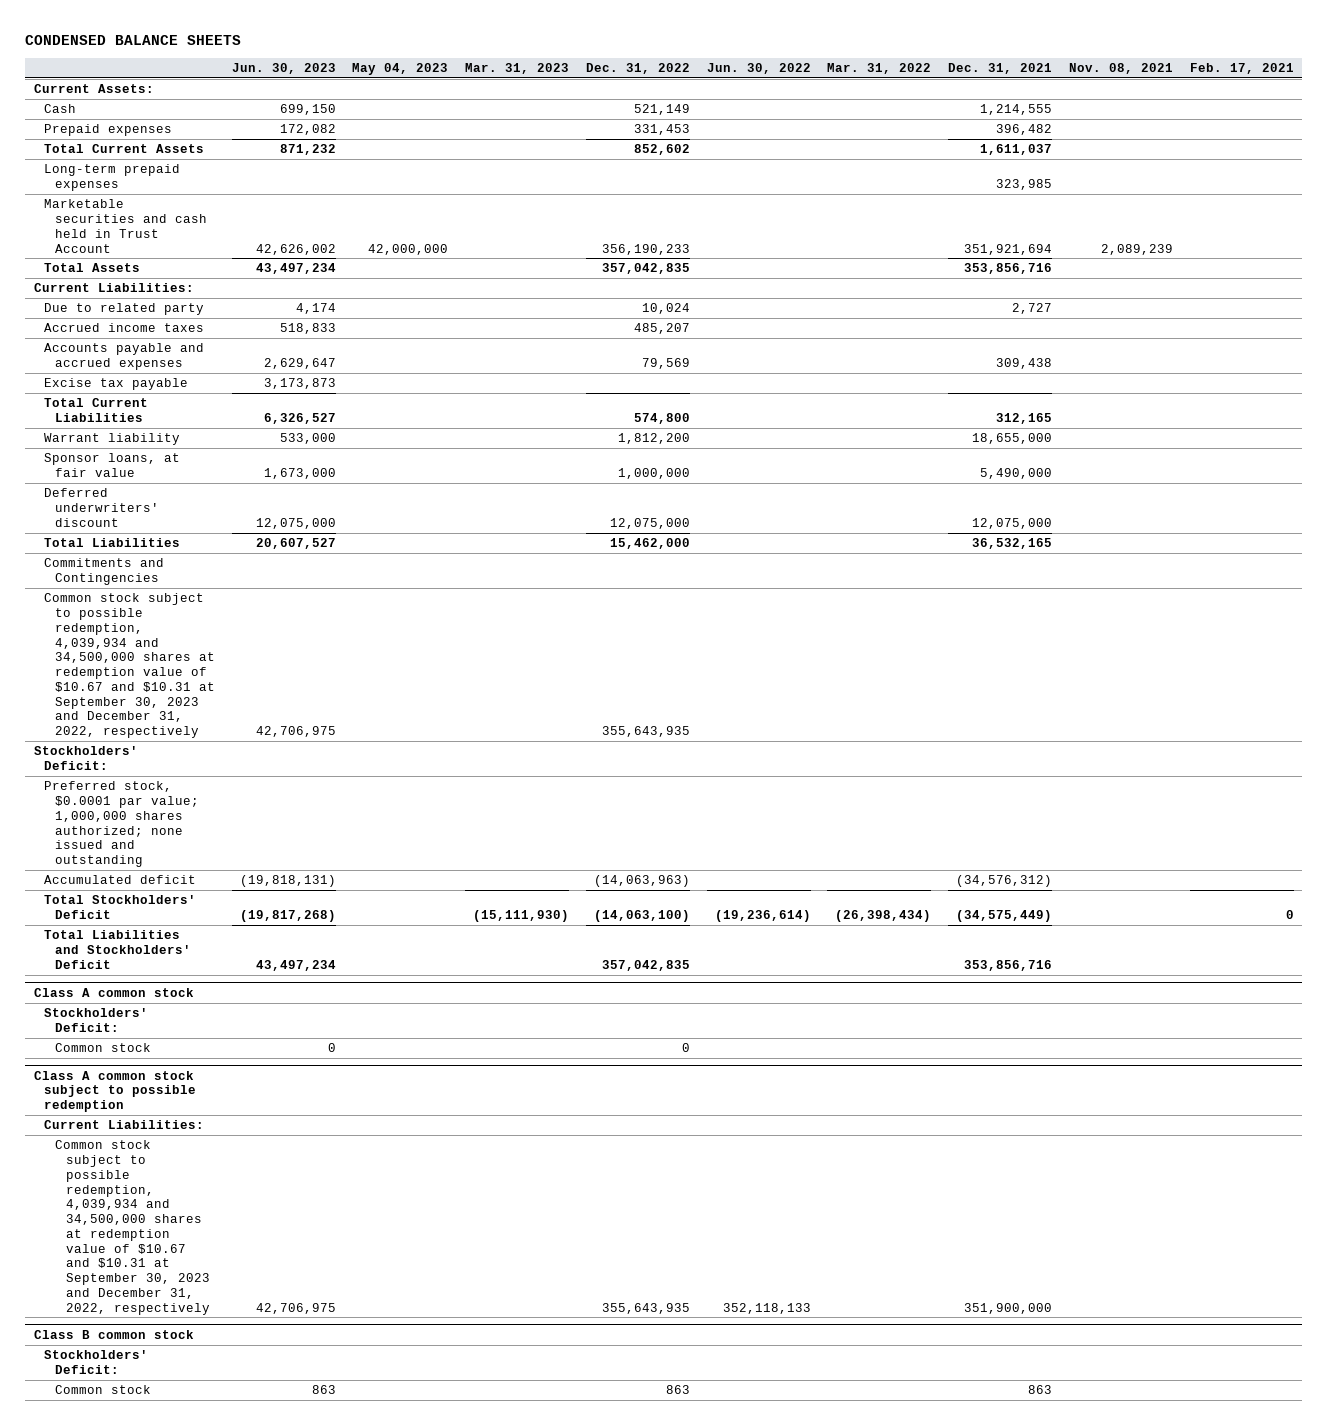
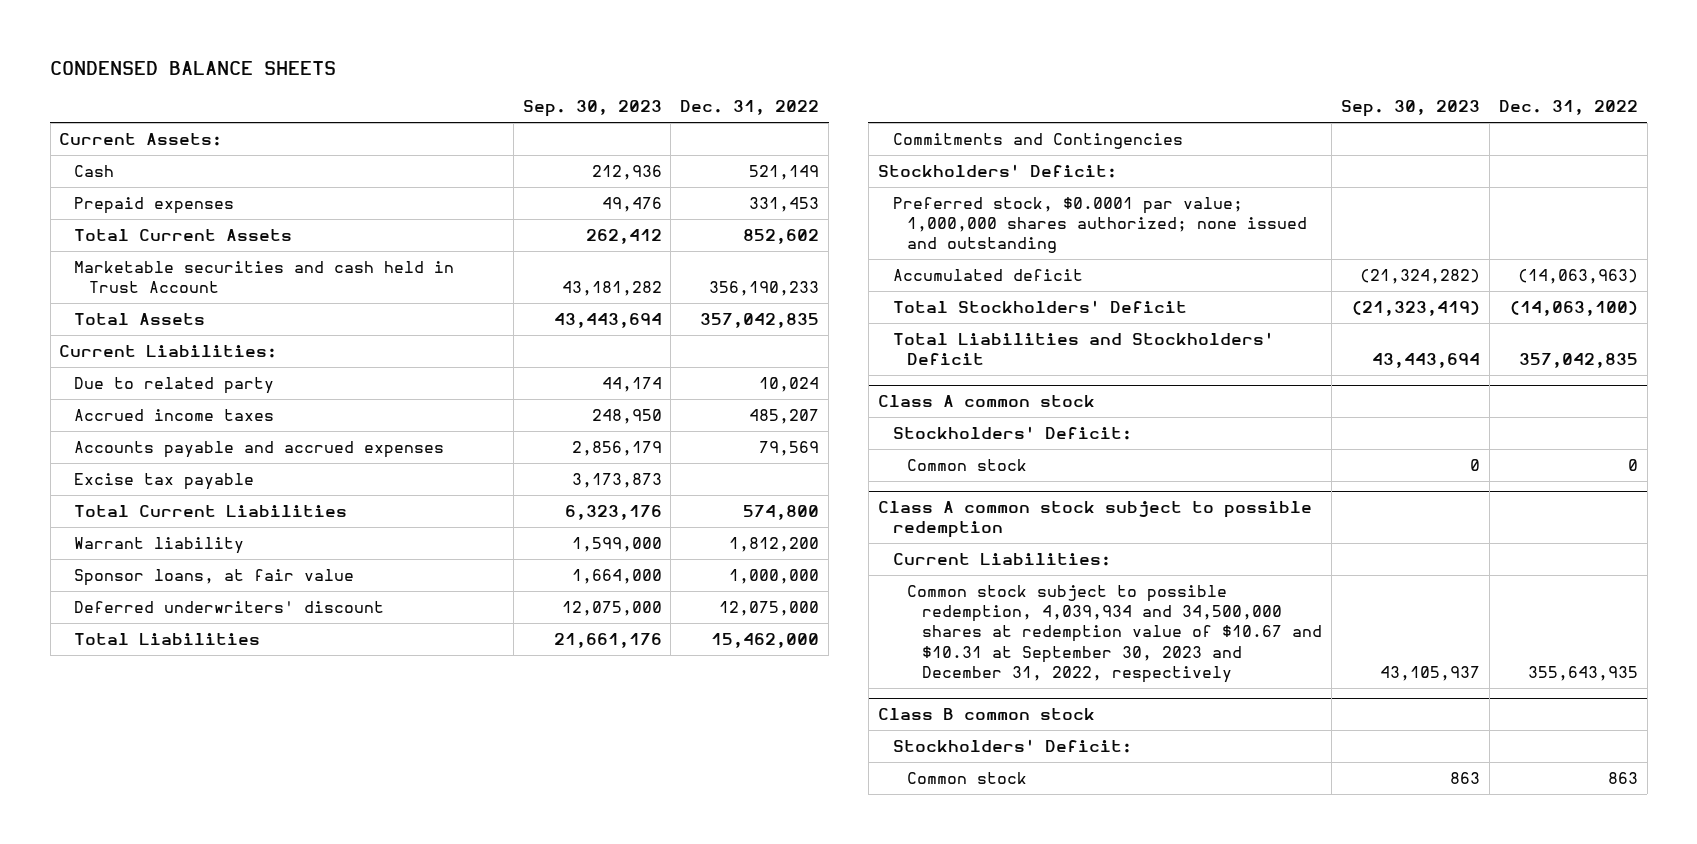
- | Jun. 30, 2023 | May 04, 2023 | Mar. 31, 2023 | Dec. 31, 2022 | Jun. 30, 2022 | Mar. 31, 2022 | Dec. 31, 2021 | Nov. 08, 2021 | Feb. 17, 2021
+ | Sep. 30, 2023 | Dec. 31, 2022
- Long-term prepaid expenses | | | | | | | 323,985 | |
- Common stock subject to possible redemption, 4,039,934 and 34,500,000 shares at redemption value of $10.67 and $10.31 at September 30, 2023 and December 31, 2022, respectively | 42,706,975 | | | 355,643,935 | | | | |

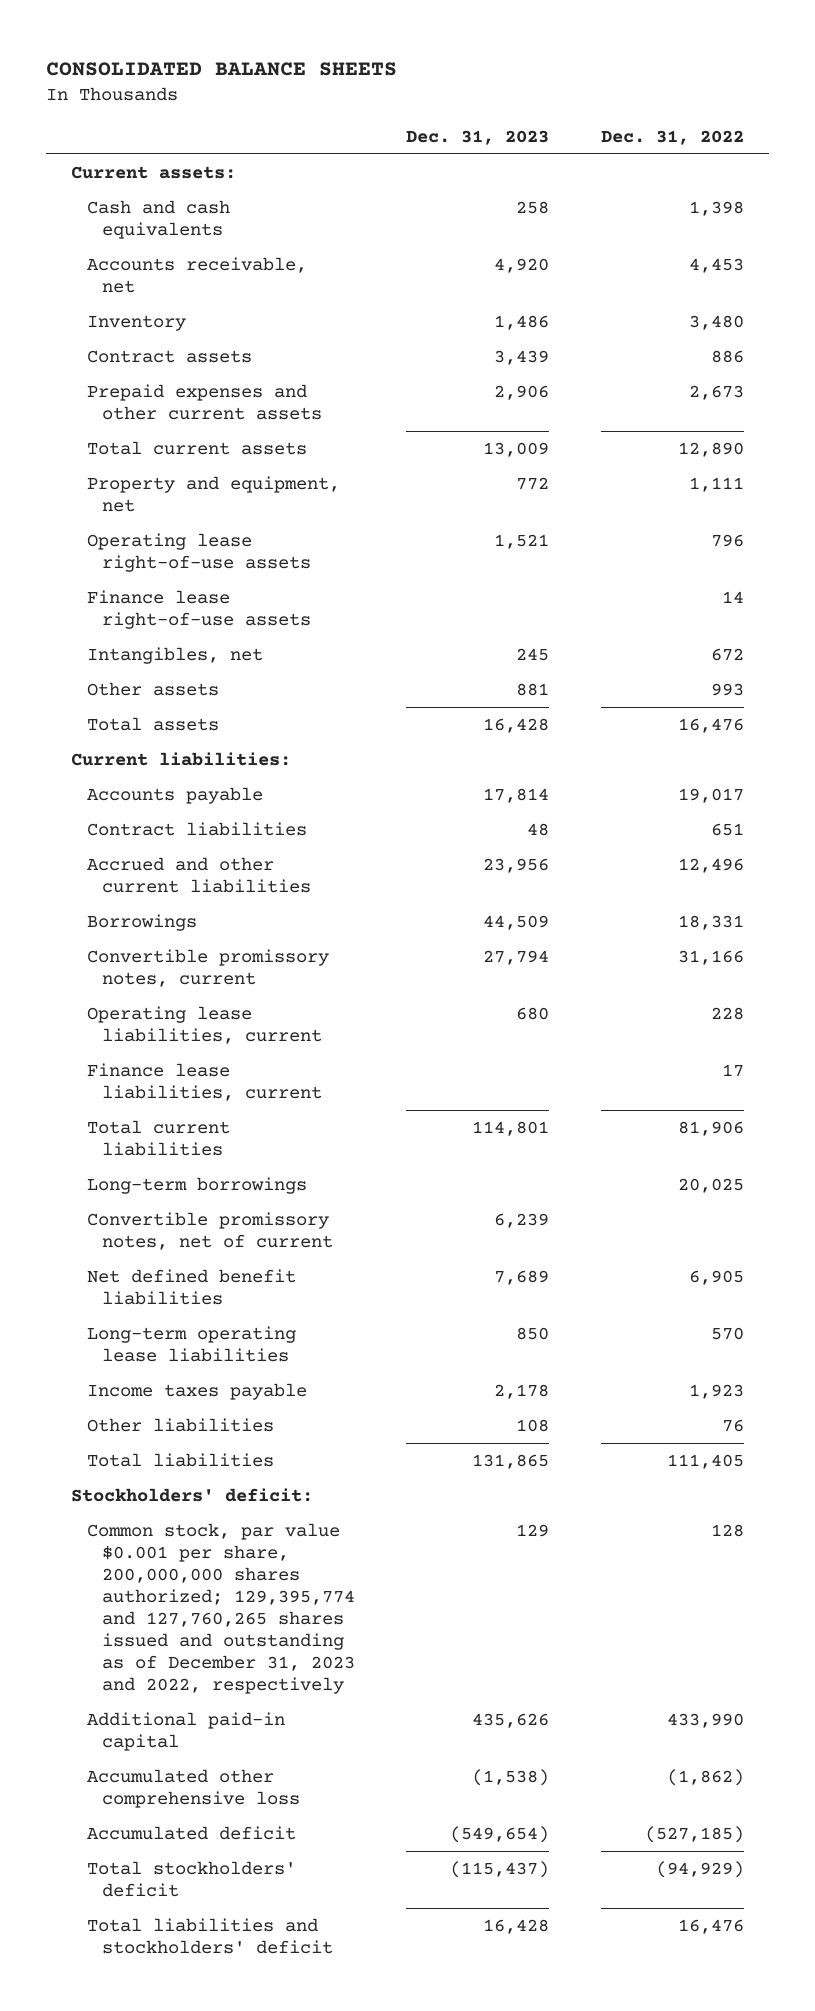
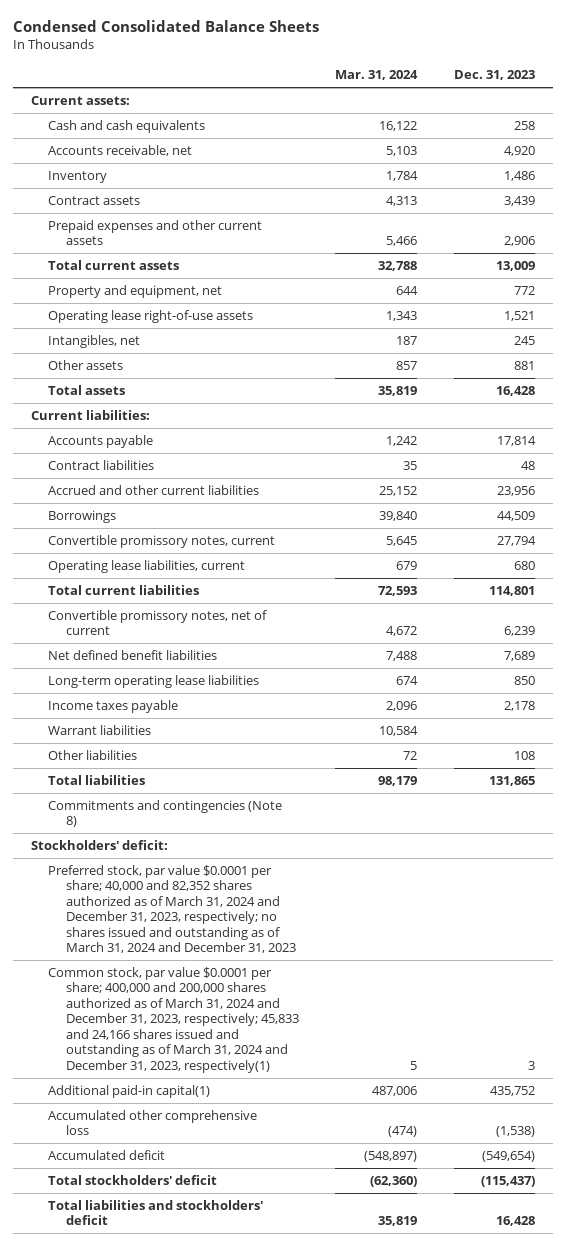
- CONSOLIDATED BALANCE SHEETS
+ Condensed Consolidated Balance Sheets
- | Dec. 31, 2023 | Dec. 31, 2022
+ | Mar. 31, 2024 | Dec. 31, 2023
- Finance lease right-of-use assets | | 14
- Finance lease liabilities, current | | 17
- Long-term borrowings | | 20,025
+ Warrant liabilities | 10,584 |
+ Commitments and contingencies (Note 8)
- Common stock, par value $0.001 per share, 200,000,000 shares authorized; 129,395,774 and 127,760,265 shares issued and outstanding as of December 31, 2023 and 2022, respectively | 129 | 128
- Additional paid-in capital | 435,626 | 433,990
+ Preferred stock, par value $0.0001 per share; 40,000 and 82,352 shares authorized as of March 31, 2024 and December 31, 2023, respectively; no shares issued and outstanding as of March 31, 2024 and December 31, 2023
+ Common stock, par value $0.0001 per share; 400,000 and 200,000 shares authorized as of March 31, 2024 and December 31, 2023, respectively; 45,833 and 24,166 shares issued and outstanding as of March 31, 2024 and December 31, 2023, respectively(1) | 5 | 3
+ Additional paid-in capital(1) | 487,006 | 435,752

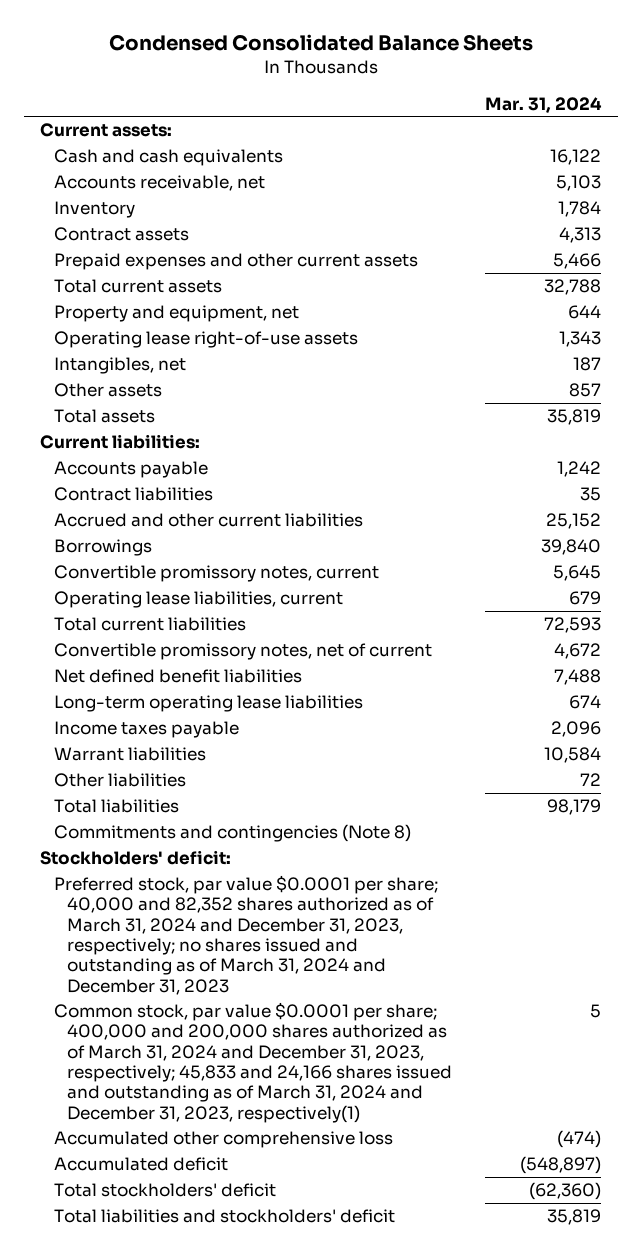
- | Mar. 31, 2024 | Dec. 31, 2023
+ | Mar. 31, 2024
- Additional paid-in capital(1) | 487,006 | 435,752

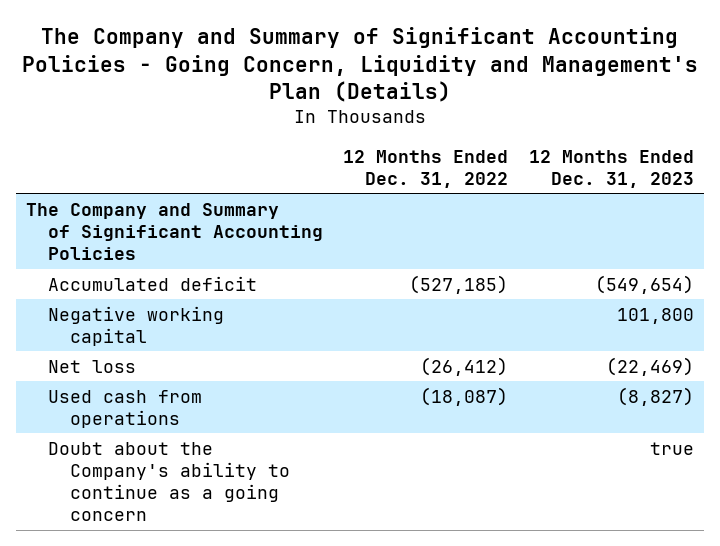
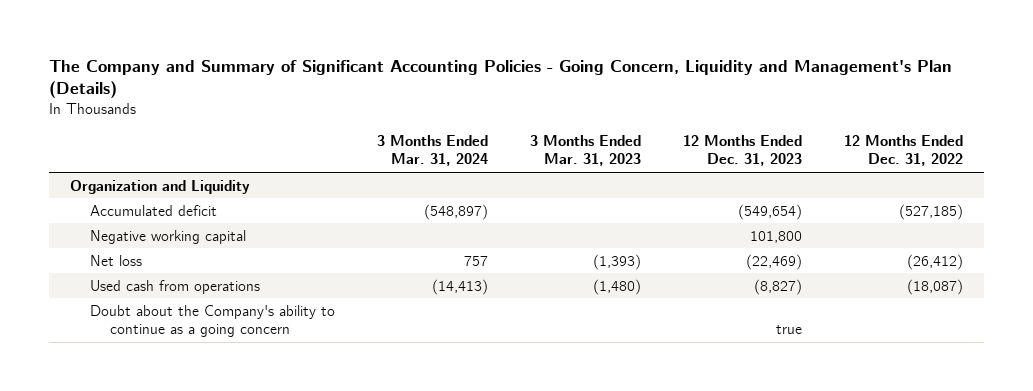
- | 12 Months Ended Dec. 31, 2022 | 12 Months Ended Dec. 31, 2023
+ | 3 Months Ended Mar. 31, 2024 | 3 Months Ended Mar. 31, 2023 | 12 Months Ended Dec. 31, 2023 | 12 Months Ended Dec. 31, 2022
- The Company and Summary of Significant Accounting Policies
+ Organization and Liquidity

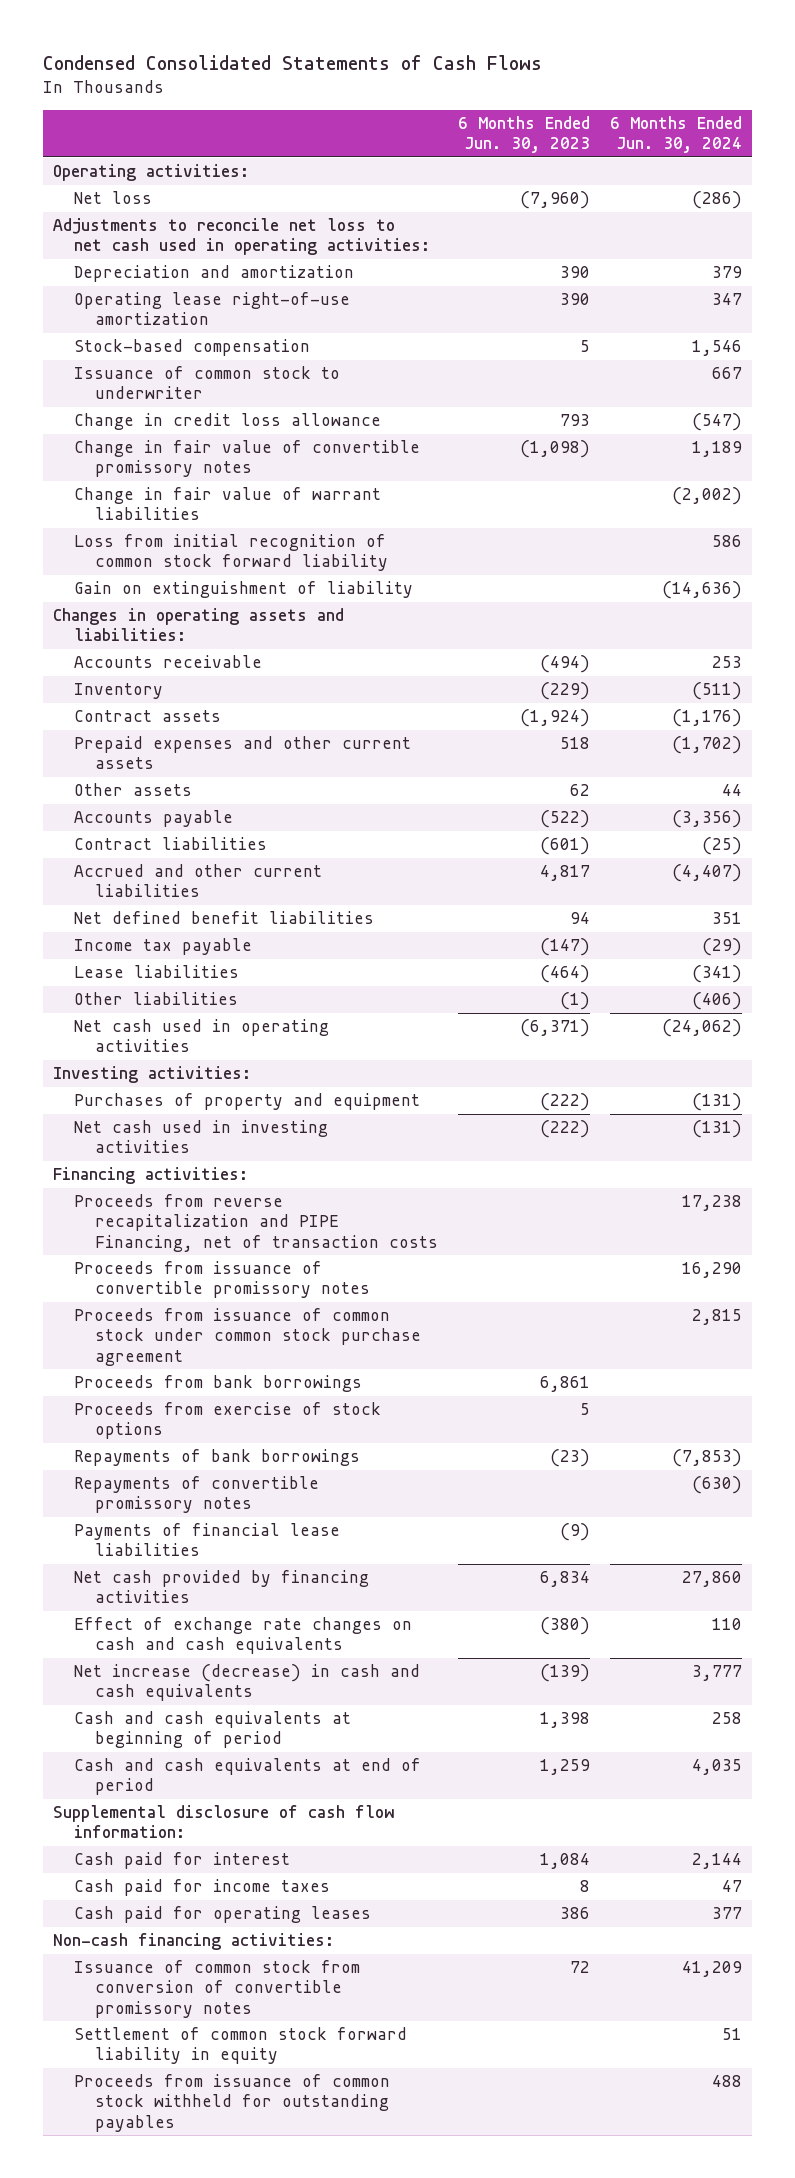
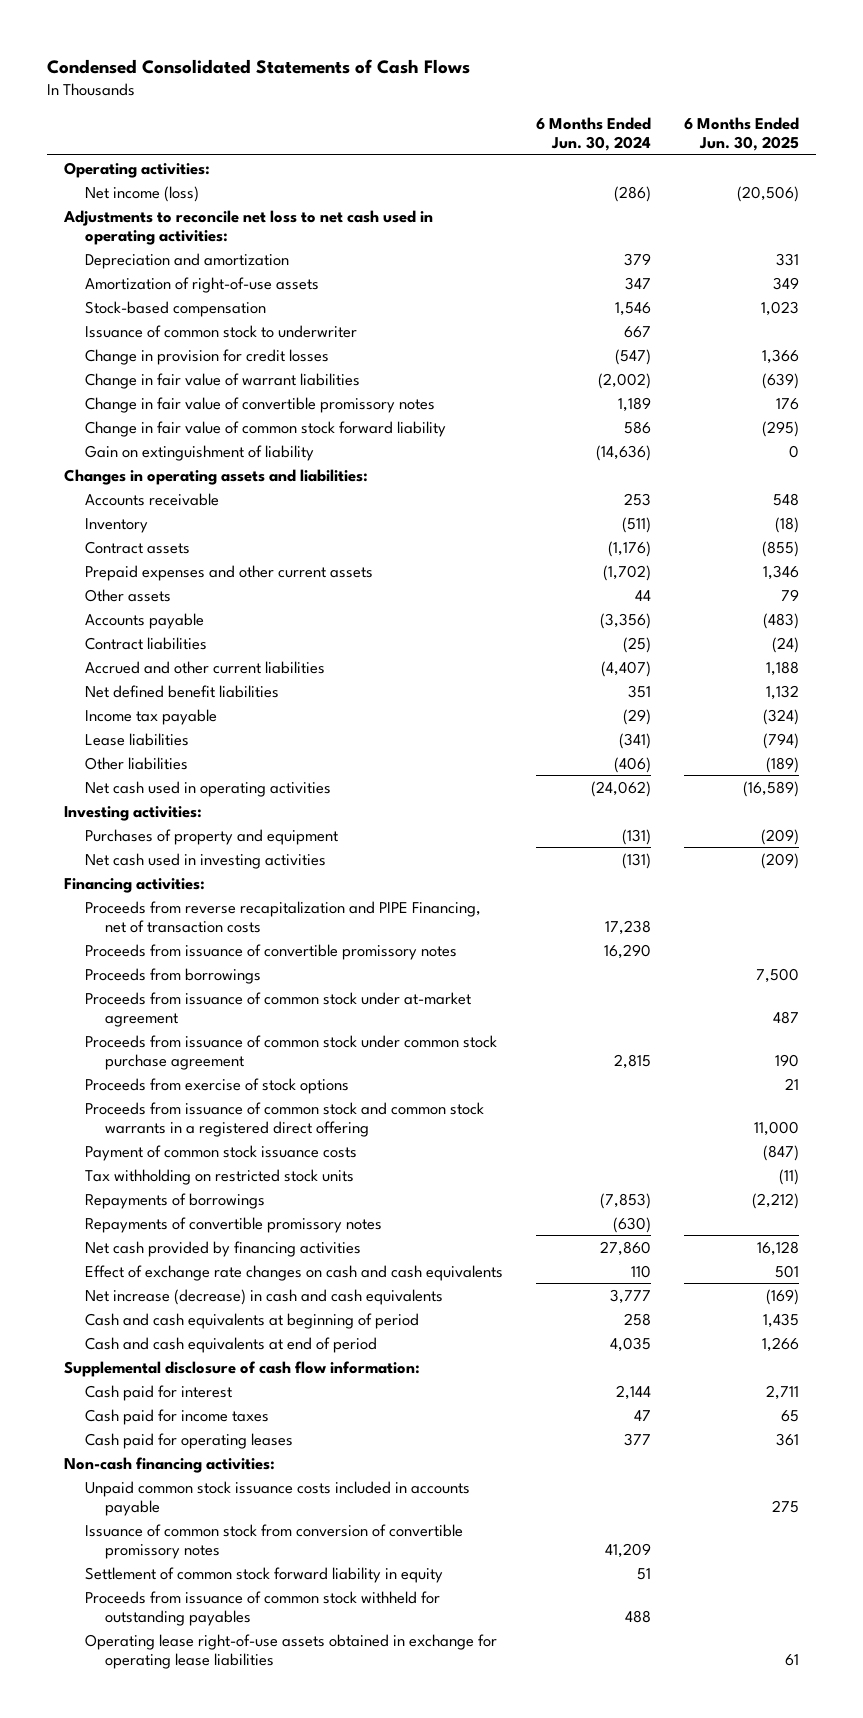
- | 6 Months Ended Jun. 30, 2023 | 6 Months Ended Jun. 30, 2024
+ | 6 Months Ended Jun. 30, 2024 | 6 Months Ended Jun. 30, 2025
- Net loss | (7,960) | (286)
+ Net income (loss) | (286) | (20,506)
- Operating lease right-of-use amortization | 390 | 347
+ Amortization of right-of-use assets | 347 | 349
- Change in credit loss allowance | 793 | (547)
+ Change in provision for credit losses | (547) | 1,366
- Loss from initial recognition of common stock forward liability | | 586
moved down: Change in fair value of convertible promissory notes | 1,189 | 176
+ Change in fair value of common stock forward liability | 586 | (295)
+ Proceeds from borrowings | | 7,500
+ Proceeds from issuance of common stock under at-market agreement | | 487
- Proceeds from bank borrowings | 6,861 |
- Repayments of bank borrowings | (23) | (7,853)
+ Proceeds from issuance of common stock and common stock warrants in a registered direct offering | | 11,000
+ Payment of common stock issuance costs | | (847)
+ Tax withholding on restricted stock units | | (11)
+ Repayments of borrowings | (7,853) | (2,212)
- Payments of financial lease liabilities | (9) |
+ Unpaid common stock issuance costs included in accounts payable | | 275
+ Operating lease right-of-use assets obtained in exchange for operating lease liabilities | | 61

